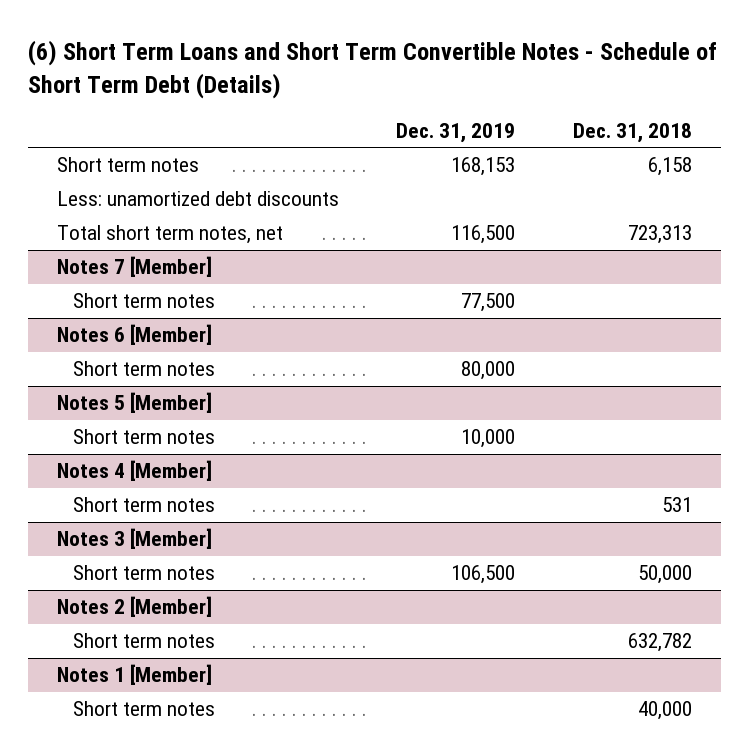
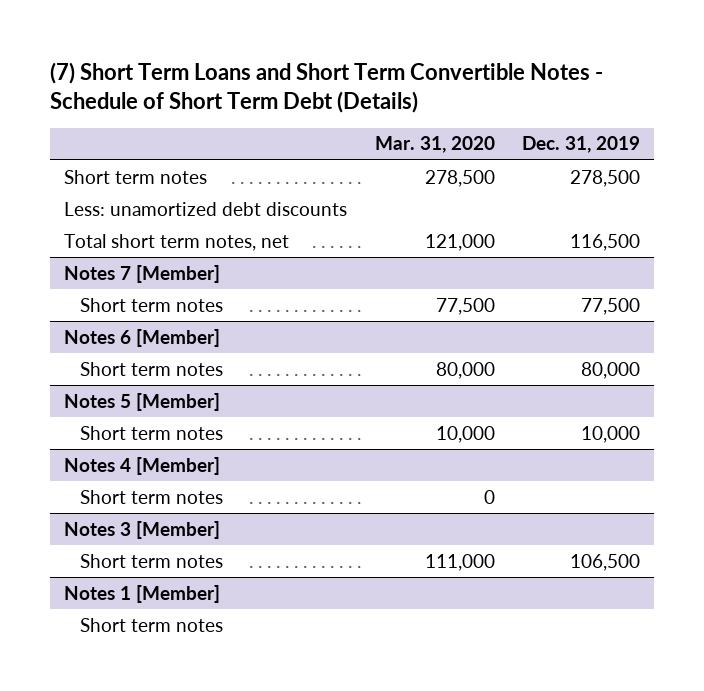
- (6) Short Term Loans and Short Term Convertible Notes - Schedule of Short Term Debt (Details)
+ (7) Short Term Loans and Short Term Convertible Notes - Schedule of Short Term Debt (Details)
- | Dec. 31, 2019 | Dec. 31, 2018
+ | Mar. 31, 2020 | Dec. 31, 2019
- Short term notes | 168,153 | 6,158
+ Short term notes | 278,500 | 278,500
- Notes 2 [Member]
- Short term notes | | 632,782

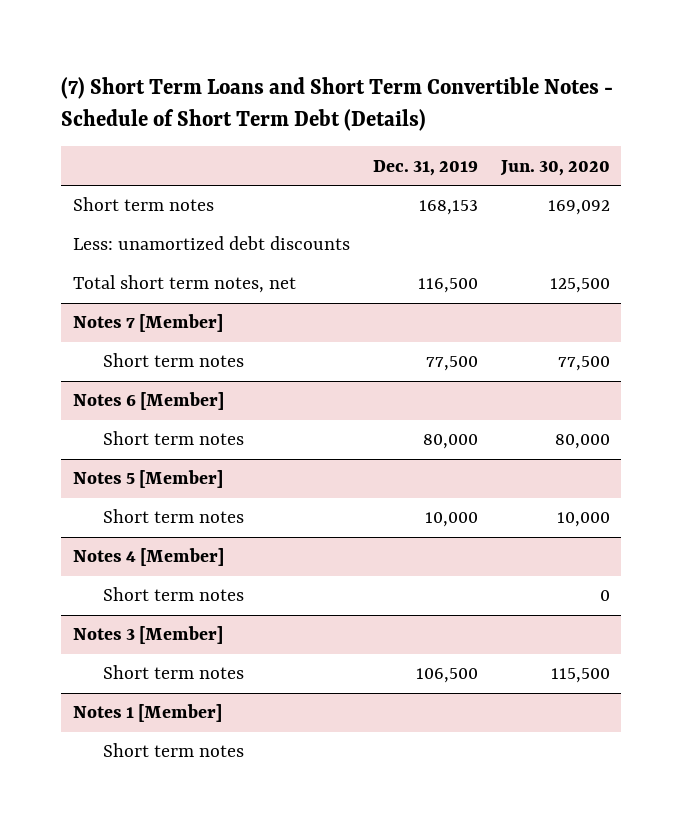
- | Mar. 31, 2020 | Dec. 31, 2019
+ | Dec. 31, 2019 | Jun. 30, 2020
- Short term notes | 278,500 | 278,500
+ Short term notes | 168,153 | 169,092

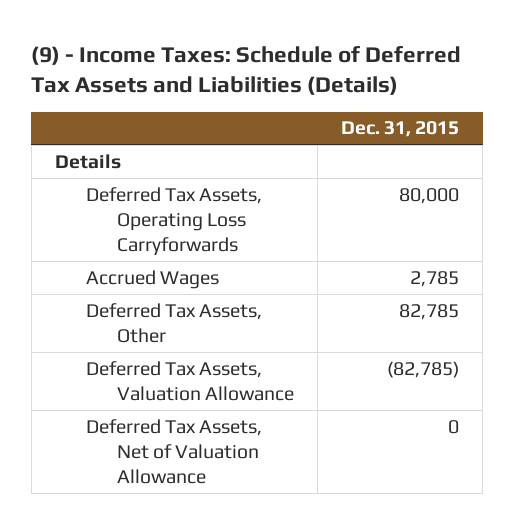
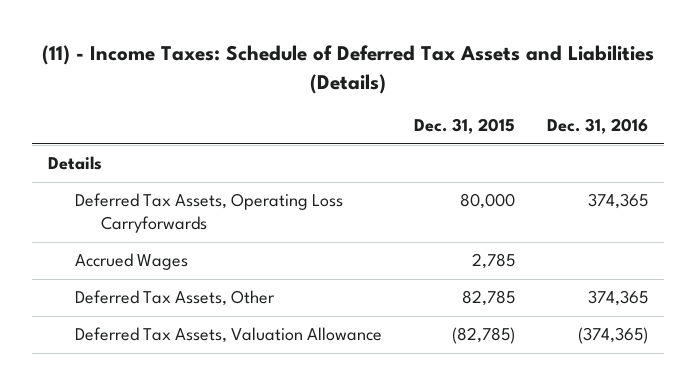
- (9) - Income Taxes: Schedule of Deferred Tax Assets and Liabilities (Details)
+ (11) - Income Taxes: Schedule of Deferred Tax Assets and Liabilities (Details)
- | Dec. 31, 2015
+ | Dec. 31, 2015 | Dec. 31, 2016
- Deferred Tax Assets, Net of Valuation Allowance | 0

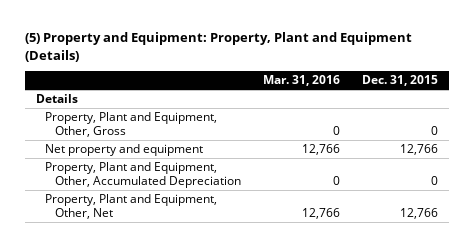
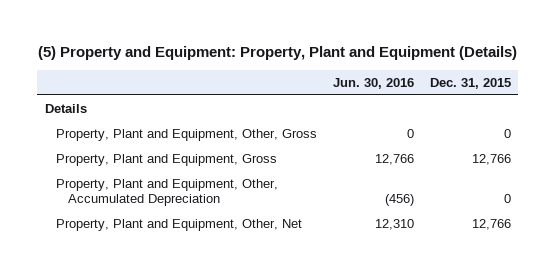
- | Mar. 31, 2016 | Dec. 31, 2015
+ | Jun. 30, 2016 | Dec. 31, 2015
- Net property and equipment | 12,766 | 12,766
+ Property, Plant and Equipment, Gross | 12,766 | 12,766

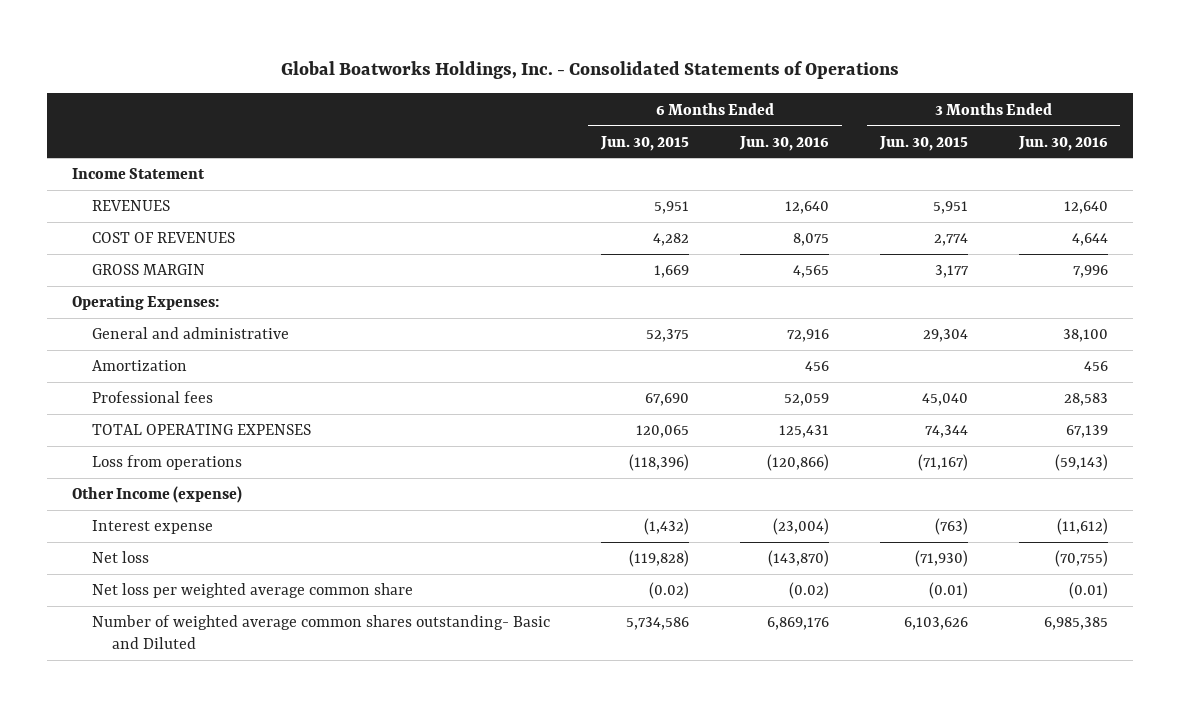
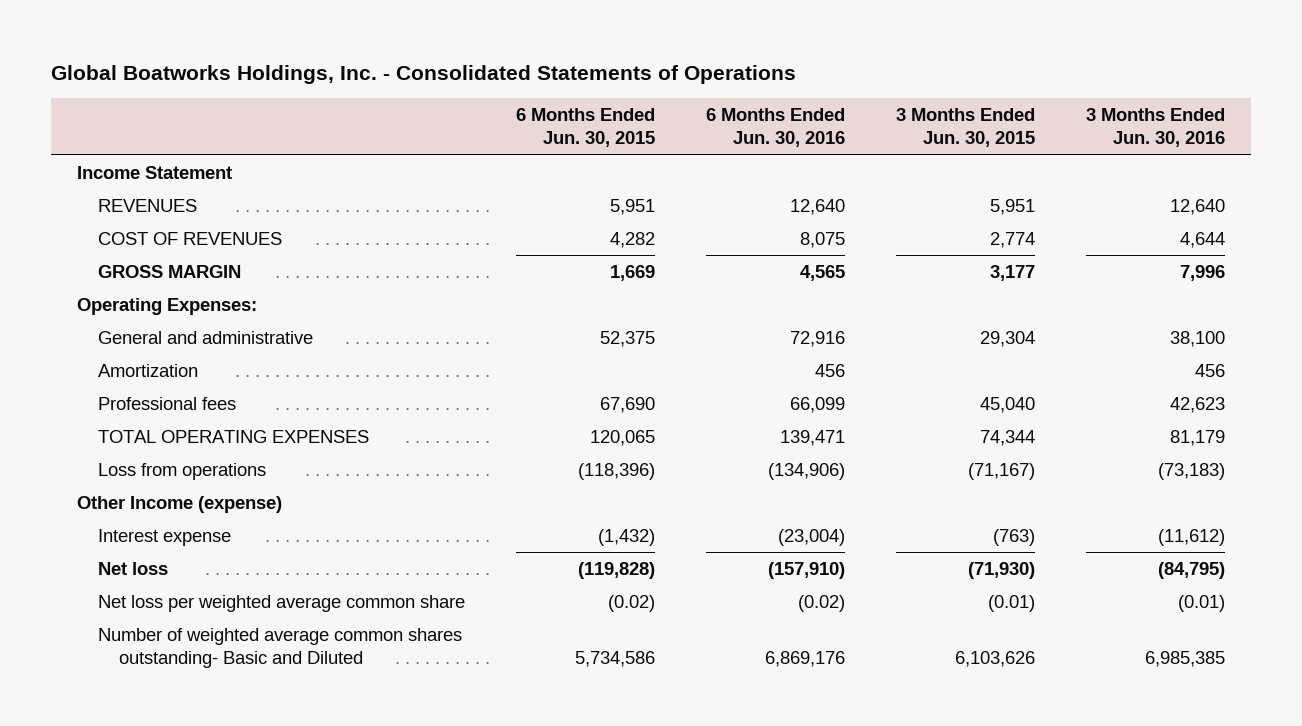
- Professional fees | 67,690 | 52,059 | 45,040 | 28,583
- TOTAL OPERATING EXPENSES | 120,065 | 125,431 | 74,344 | 67,139
- Loss from operations | (118,396) | (120,866) | (71,167) | (59,143)
+ Professional fees | 67,690 | 66,099 | 45,040 | 42,623
+ TOTAL OPERATING EXPENSES | 120,065 | 139,471 | 74,344 | 81,179
+ Loss from operations | (118,396) | (134,906) | (71,167) | (73,183)
- Net loss | (119,828) | (143,870) | (71,930) | (70,755)
+ Net loss | (119,828) | (157,910) | (71,930) | (84,795)

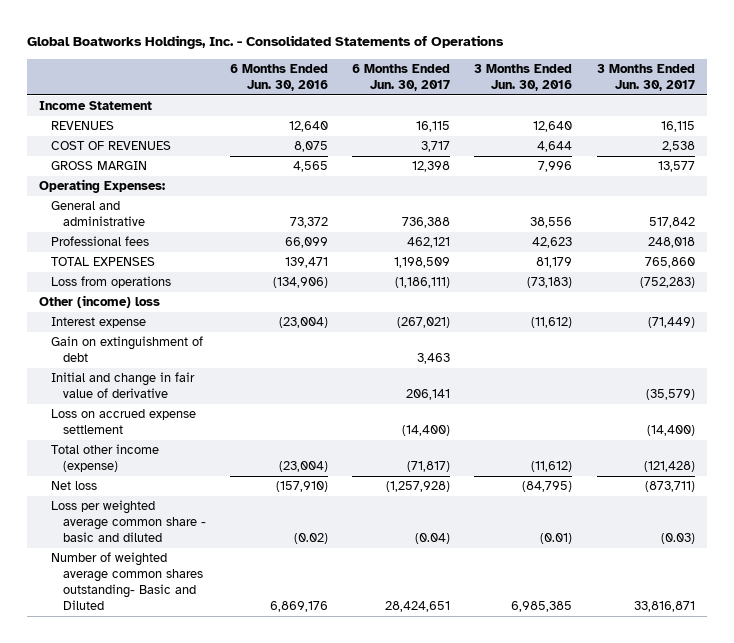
- | 6 Months Ended Jun. 30, 2015 | 6 Months Ended Jun. 30, 2016 | 3 Months Ended Jun. 30, 2015 | 3 Months Ended Jun. 30, 2016
+ | 6 Months Ended Jun. 30, 2016 | 6 Months Ended Jun. 30, 2017 | 3 Months Ended Jun. 30, 2016 | 3 Months Ended Jun. 30, 2017
- General and administrative | 52,375 | 72,916 | 29,304 | 38,100
- Amortization | | 456 | | 456
+ General and administrative | 73,372 | 736,388 | 38,556 | 517,842
- TOTAL OPERATING EXPENSES | 120,065 | 139,471 | 74,344 | 81,179
+ TOTAL EXPENSES | 139,471 | 1,198,509 | 81,179 | 765,860
- Other Income (expense)
+ Other (income) loss
+ Gain on extinguishment of debt | | 3,463 | |
+ Initial and change in fair value of derivative | | 206,141 | | (35,579)
+ Loss on accrued expense settlement | | (14,400) | | (14,400)
+ Total other income (expense) | (23,004) | (71,817) | (11,612) | (121,428)
- Net loss per weighted average common share | (0.02) | (0.02) | (0.01) | (0.01)
+ Loss per weighted average common share - basic and diluted | (0.02) | (0.04) | (0.01) | (0.03)

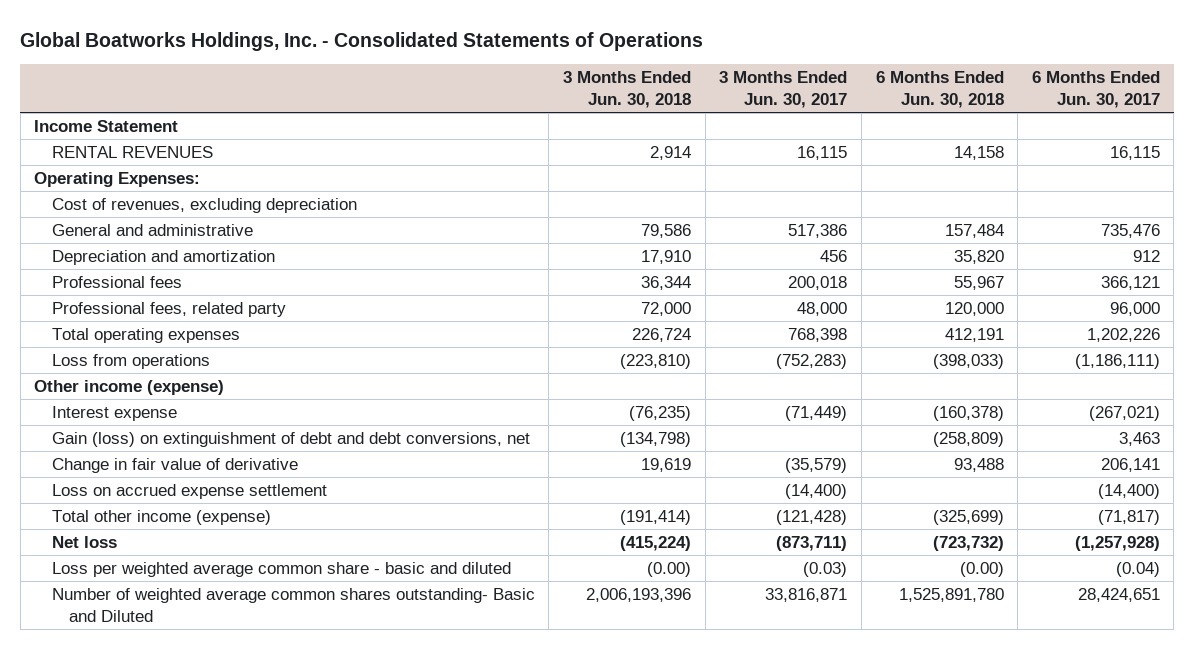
- | 6 Months Ended Jun. 30, 2016 | 6 Months Ended Jun. 30, 2017 | 3 Months Ended Jun. 30, 2016 | 3 Months Ended Jun. 30, 2017
+ | 3 Months Ended Jun. 30, 2018 | 3 Months Ended Jun. 30, 2017 | 6 Months Ended Jun. 30, 2018 | 6 Months Ended Jun. 30, 2017
- REVENUES | 12,640 | 16,115 | 12,640 | 16,115
- COST OF REVENUES | 8,075 | 3,717 | 4,644 | 2,538
- GROSS MARGIN | 4,565 | 12,398 | 7,996 | 13,577
+ RENTAL REVENUES | 2,914 | 16,115 | 14,158 | 16,115
- General and administrative | 73,372 | 736,388 | 38,556 | 517,842
- Professional fees | 66,099 | 462,121 | 42,623 | 248,018
- TOTAL EXPENSES | 139,471 | 1,198,509 | 81,179 | 765,860
+ Cost of revenues, excluding depreciation
+ General and administrative | 79,586 | 517,386 | 157,484 | 735,476
+ Depreciation and amortization | 17,910 | 456 | 35,820 | 912
+ Professional fees | 36,344 | 200,018 | 55,967 | 366,121
+ Professional fees, related party | 72,000 | 48,000 | 120,000 | 96,000
+ Total operating expenses | 226,724 | 768,398 | 412,191 | 1,202,226
- Other (income) loss
+ Other income (expense)
- Gain on extinguishment of debt | | 3,463 | |
- Initial and change in fair value of derivative | | 206,141 | | (35,579)
+ Gain (loss) on extinguishment of debt and debt conversions, net | (134,798) | | (258,809) | 3,463
+ Change in fair value of derivative | 19,619 | (35,579) | 93,488 | 206,141

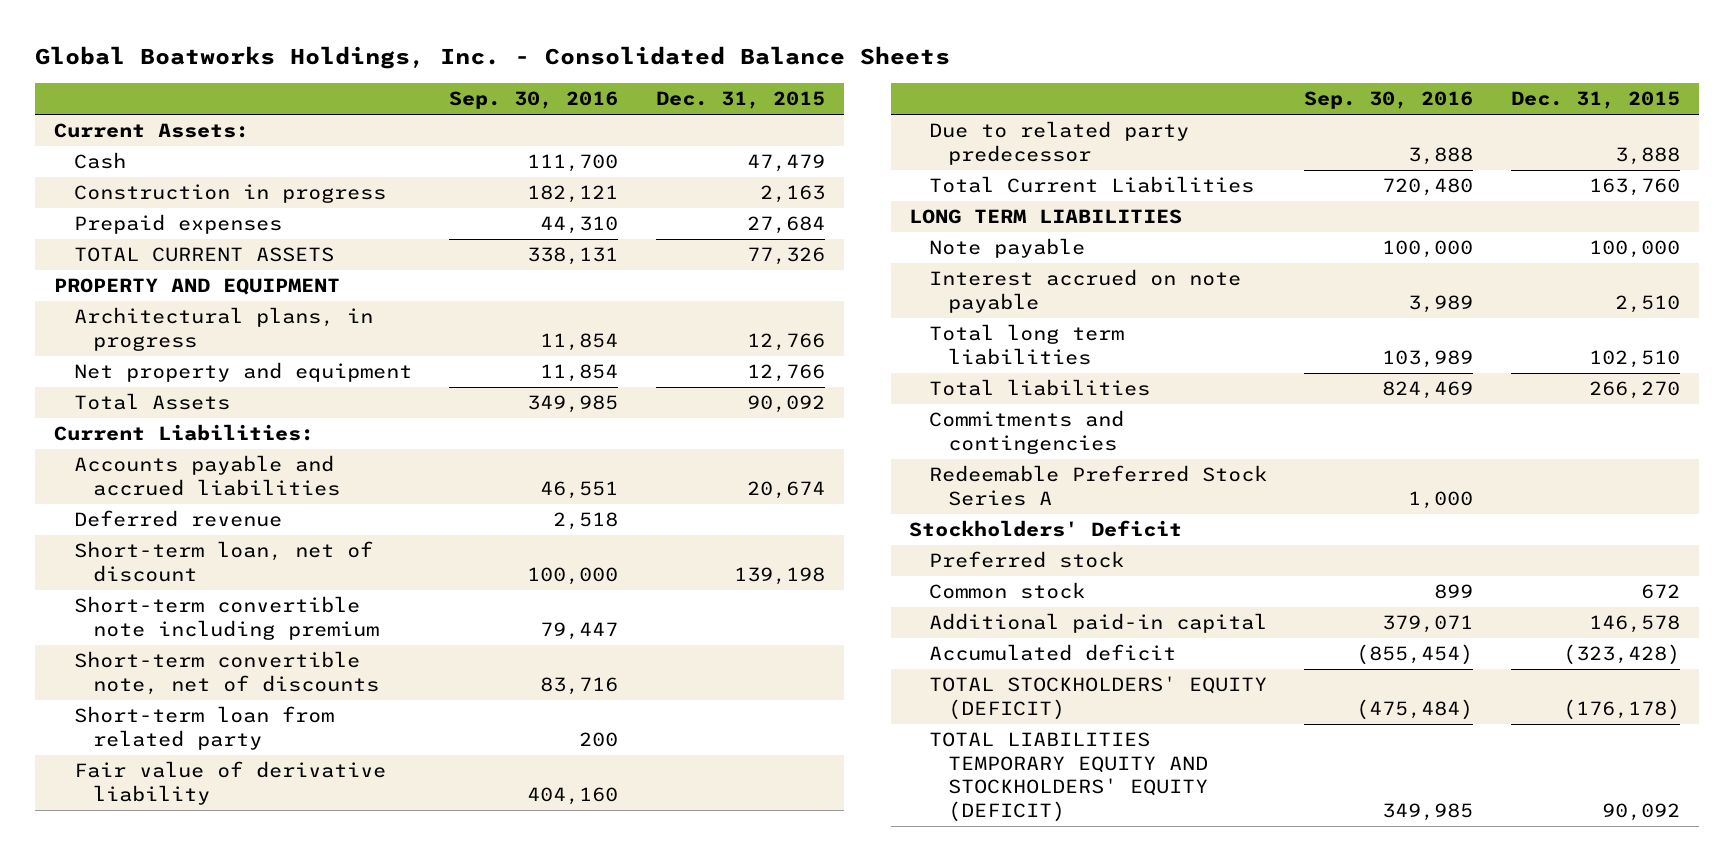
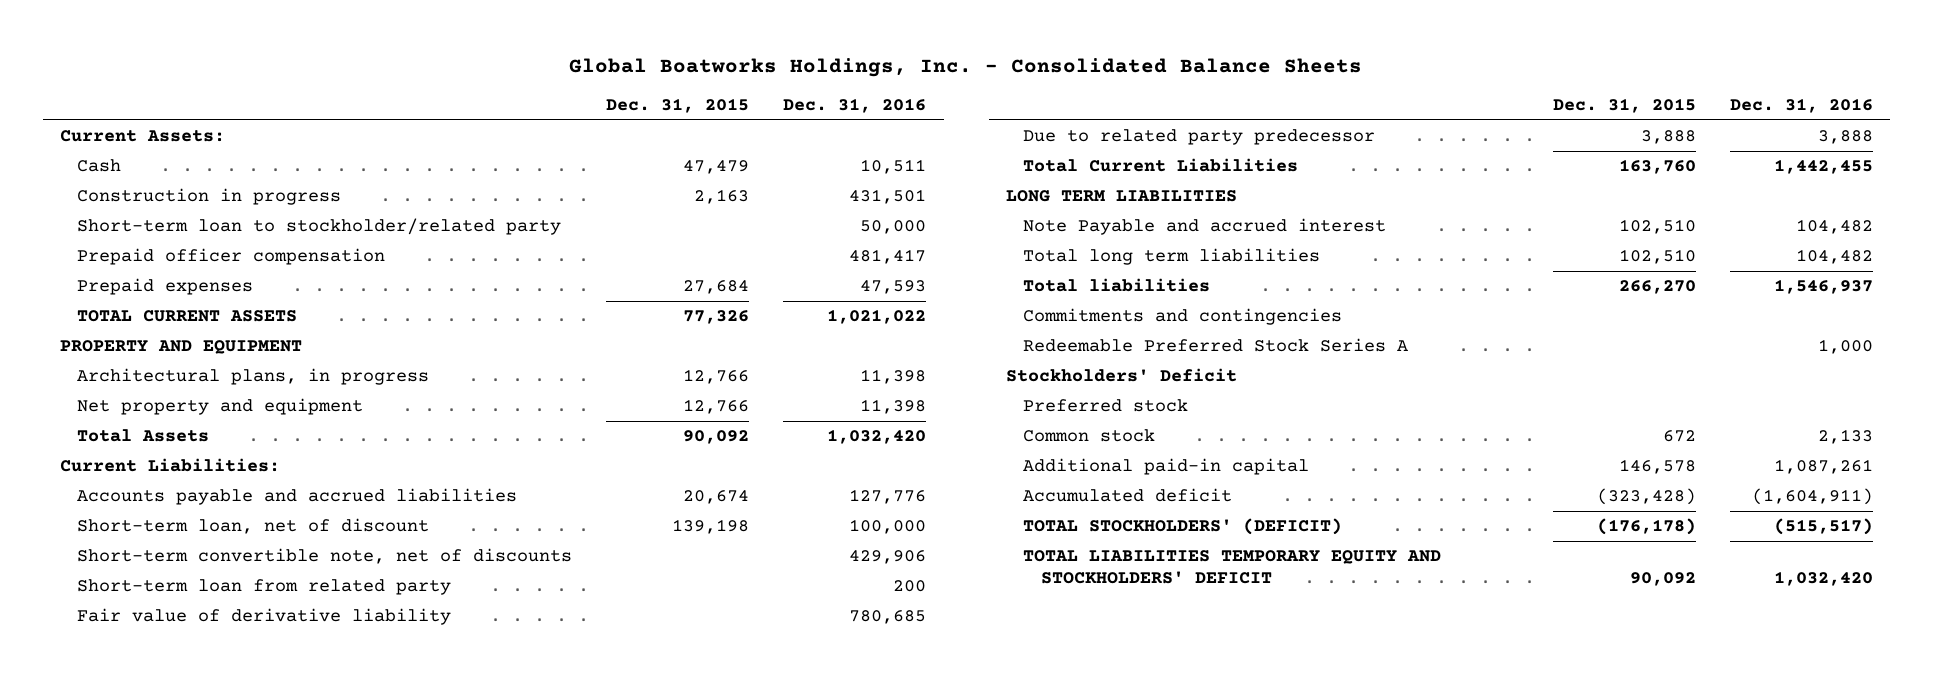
- | Sep. 30, 2016 | Dec. 31, 2015
+ | Dec. 31, 2015 | Dec. 31, 2016
+ Short-term loan to stockholder/related party | | 50,000
+ Prepaid officer compensation | | 481,417
- Deferred revenue | 2,518 |
- Short-term convertible note including premium | 79,447 |
- Note payable | 100,000 | 100,000
- Interest accrued on note payable | 3,989 | 2,510
+ Note Payable and accrued interest | 102,510 | 104,482
- TOTAL STOCKHOLDERS' EQUITY (DEFICIT) | (475,484) | (176,178)
- TOTAL LIABILITIES TEMPORARY EQUITY AND STOCKHOLDERS' EQUITY (DEFICIT) | 349,985 | 90,092
+ TOTAL STOCKHOLDERS' (DEFICIT) | (176,178) | (515,517)
+ TOTAL LIABILITIES TEMPORARY EQUITY AND STOCKHOLDERS' DEFICIT | 90,092 | 1,032,420

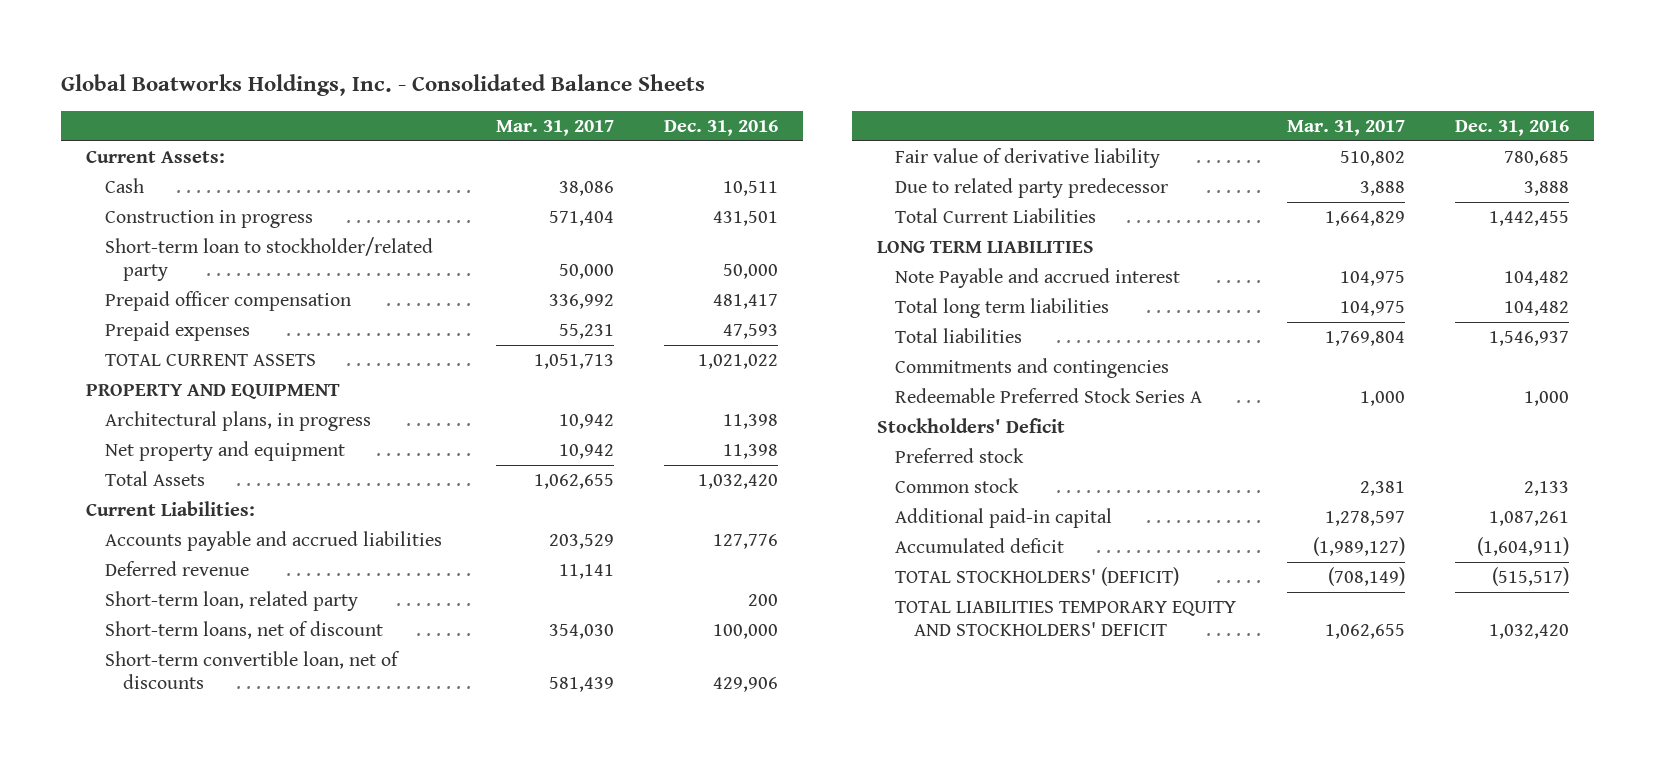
- | Dec. 31, 2015 | Dec. 31, 2016
+ | Mar. 31, 2017 | Dec. 31, 2016
- Short-term loan, net of discount | 139,198 | 100,000
- Short-term convertible note, net of discounts | | 429,906
- Short-term loan from related party | | 200
+ Deferred revenue | 11,141 |
+ Short-term loan, related party | | 200
+ Short-term loans, net of discount | 354,030 | 100,000
+ Short-term convertible loan, net of discounts | 581,439 | 429,906

